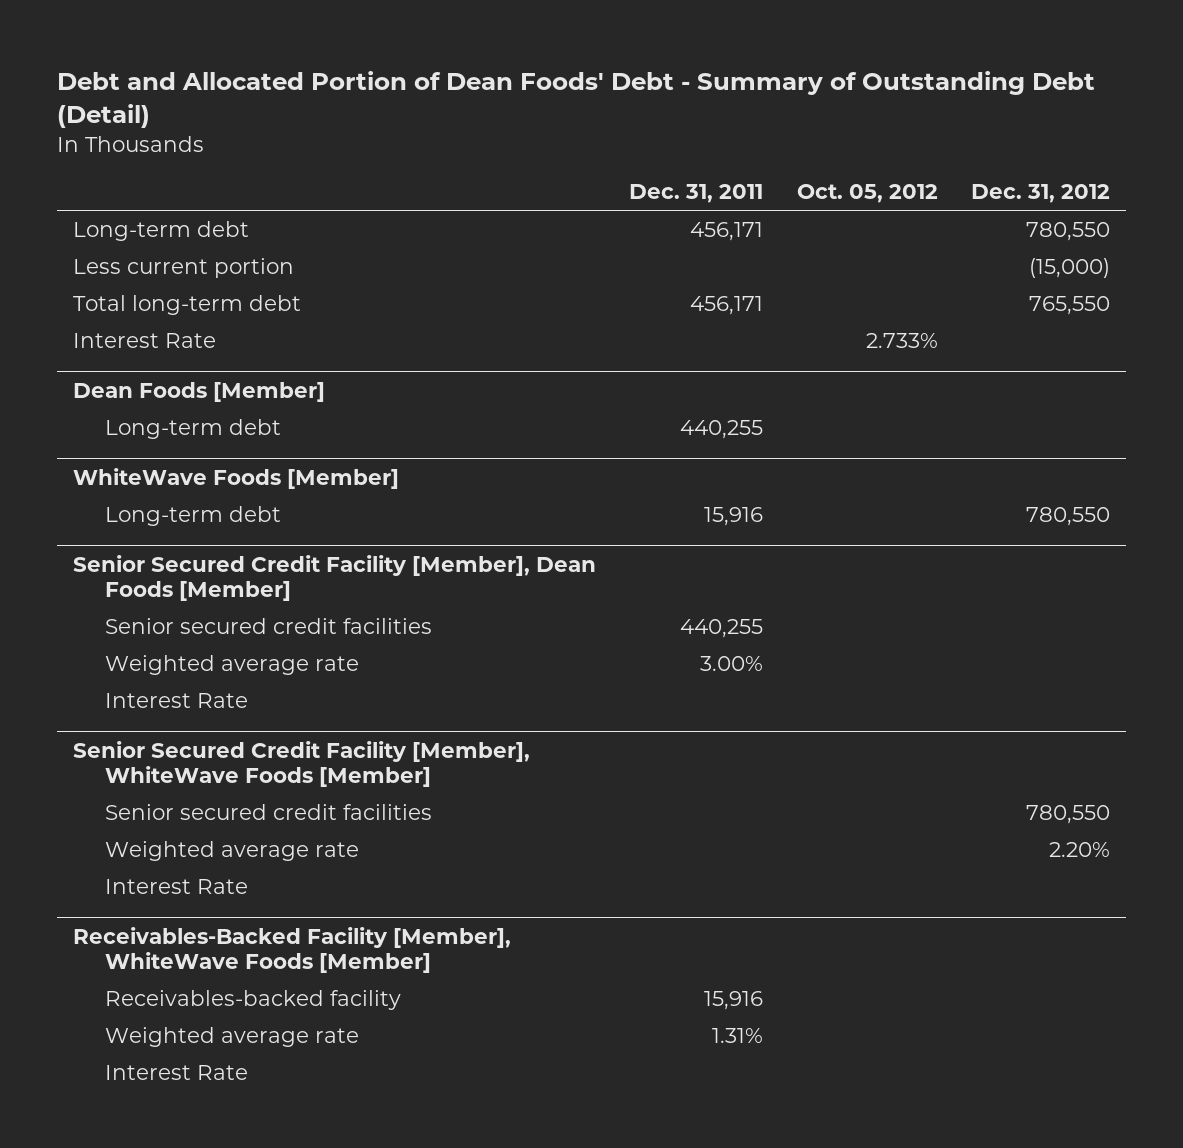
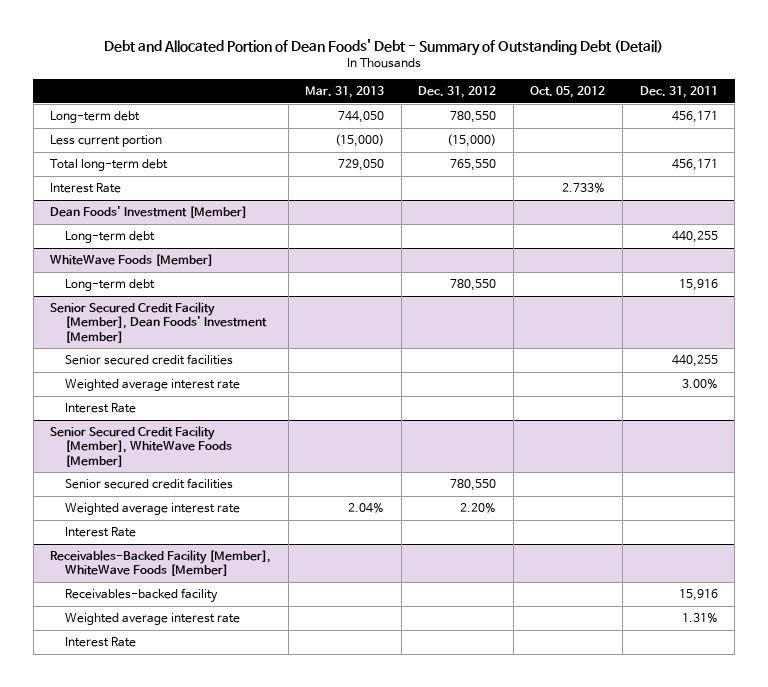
- | Dec. 31, 2011 | Oct. 05, 2012 | Dec. 31, 2012
+ | Mar. 31, 2013 | Dec. 31, 2012 | Oct. 05, 2012 | Dec. 31, 2011
- Dean Foods [Member]
+ Dean Foods' Investment [Member]
- Senior Secured Credit Facility [Member], Dean Foods [Member]
+ Senior Secured Credit Facility [Member], Dean Foods' Investment [Member]
- Weighted average rate | 3.00% | |
+ Weighted average interest rate | | | | 3.00%
@ Senior Secured Credit Facility [Member], WhiteWave Foods [Member]
- Weighted average rate | | | 2.20%
+ Weighted average interest rate | 2.04% | 2.20% | |
@ Receivables-Backed Facility [Member], WhiteWave Foods [Member]
- Weighted average rate | 1.31% | |
+ Weighted average interest rate | | | | 1.31%

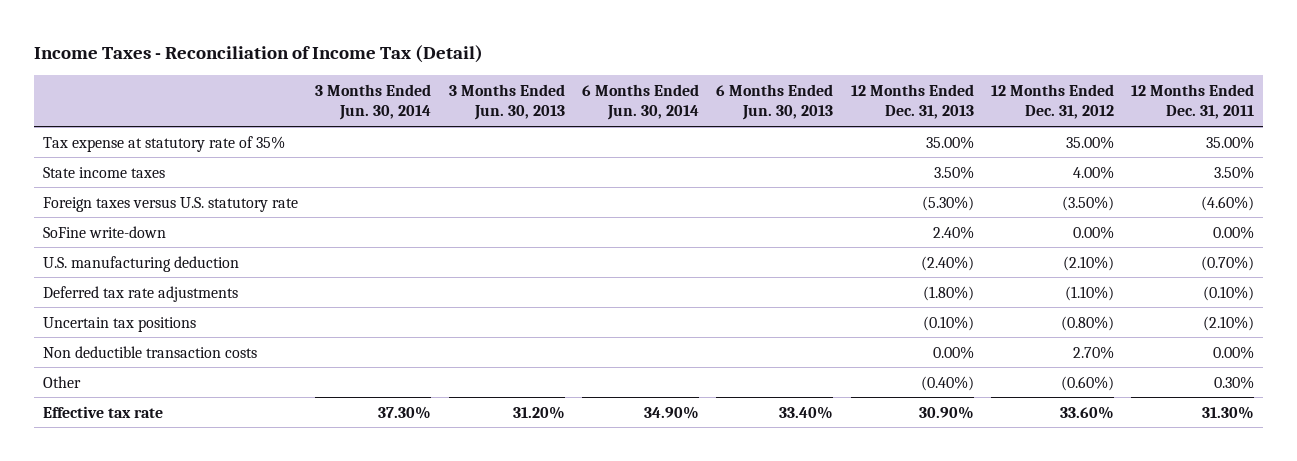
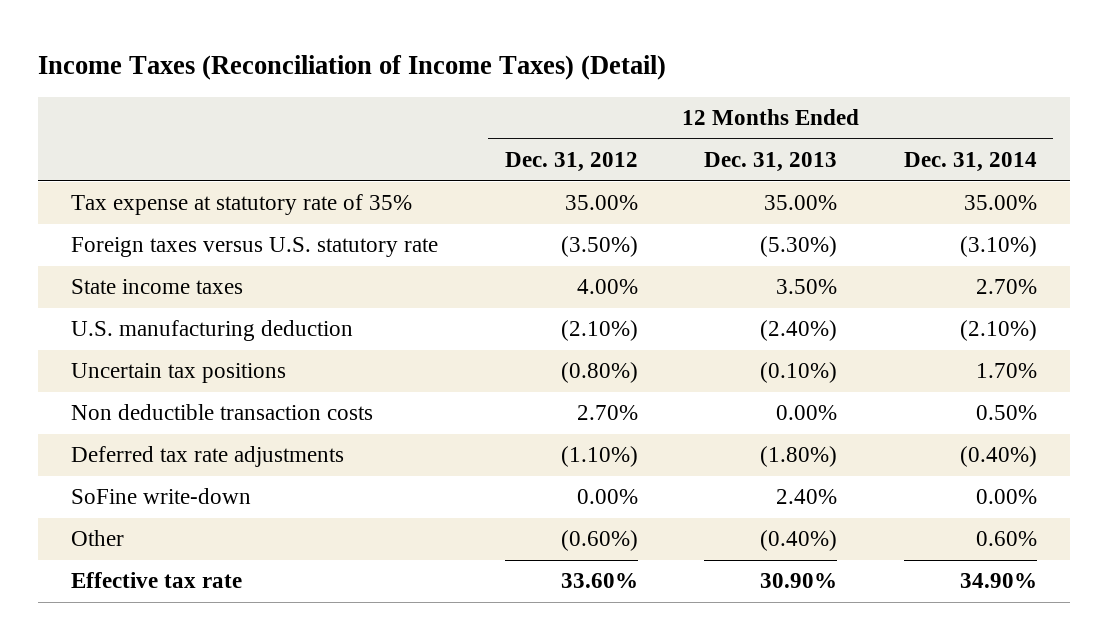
- Income Taxes - Reconciliation of Income Tax (Detail)
+ Income Taxes (Reconciliation of Income Taxes) (Detail)
- | 3 Months Ended Jun. 30, 2014 | 3 Months Ended Jun. 30, 2013 | 6 Months Ended Jun. 30, 2014 | 6 Months Ended Jun. 30, 2013 | 12 Months Ended Dec. 31, 2013 | 12 Months Ended Dec. 31, 2012 | 12 Months Ended Dec. 31, 2011
+ | 12 Months Ended Dec. 31, 2012 | 12 Months Ended Dec. 31, 2013 | 12 Months Ended Dec. 31, 2014
moved down: State income taxes | 4.00% | 3.50% | 2.70%
moved down: Deferred tax rate adjustments | (1.10%) | (1.80%) | (0.40%)
moved down: SoFine write-down | 0.00% | 2.40% | 0.00%

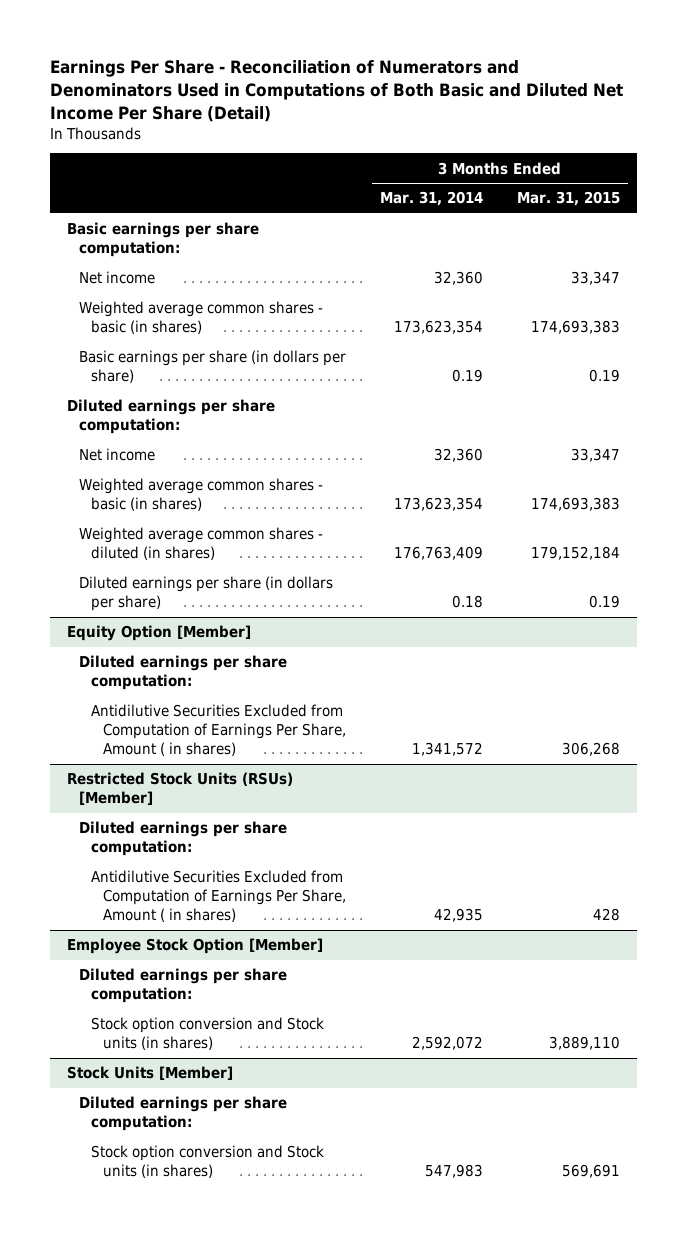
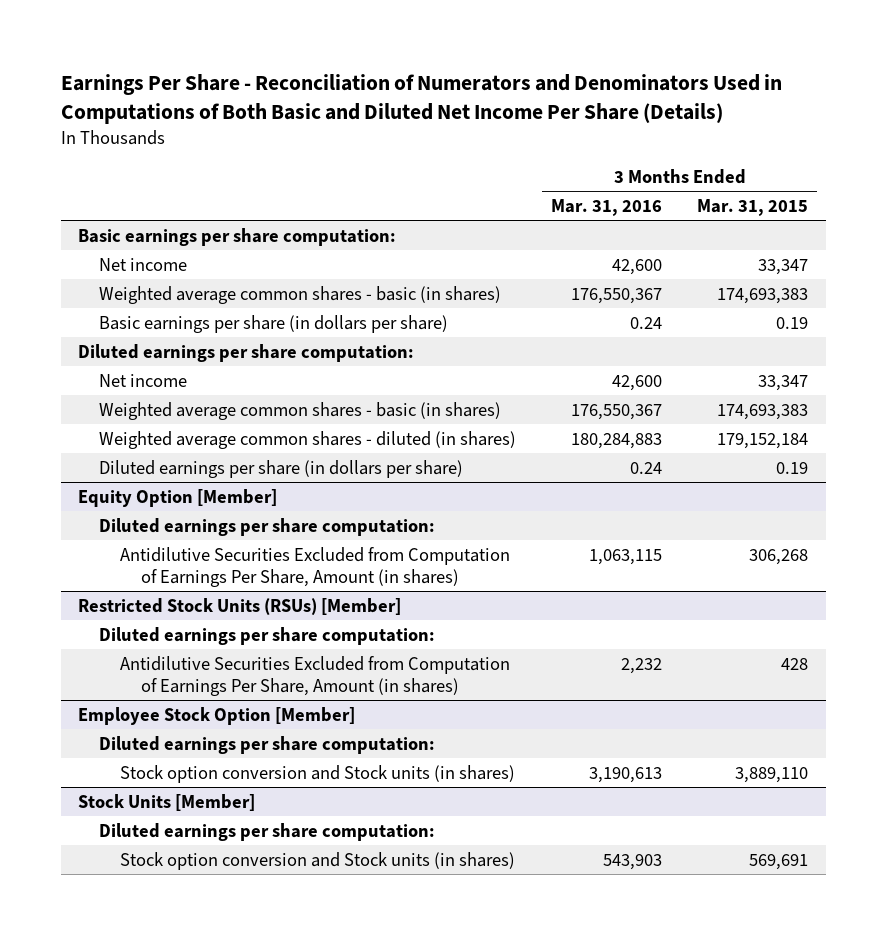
- Earnings Per Share - Reconciliation of Numerators and Denominators Used in Computations of Both Basic and Diluted Net Income Per Share (Detail)
+ Earnings Per Share - Reconciliation of Numerators and Denominators Used in Computations of Both Basic and Diluted Net Income Per Share (Details)
- | 3 Months Ended Mar. 31, 2014 | 3 Months Ended Mar. 31, 2015
+ | 3 Months Ended Mar. 31, 2016 | 3 Months Ended Mar. 31, 2015
@ Equity Option [Member]
- Antidilutive Securities Excluded from Computation of Earnings Per Share, Amount ( in shares) | 1,341,572 | 306,268
+ Antidilutive Securities Excluded from Computation of Earnings Per Share, Amount (in shares) | 1,063,115 | 306,268
@ Restricted Stock Units (RSUs) [Member]
- Antidilutive Securities Excluded from Computation of Earnings Per Share, Amount ( in shares) | 42,935 | 428
+ Antidilutive Securities Excluded from Computation of Earnings Per Share, Amount (in shares) | 2,232 | 428

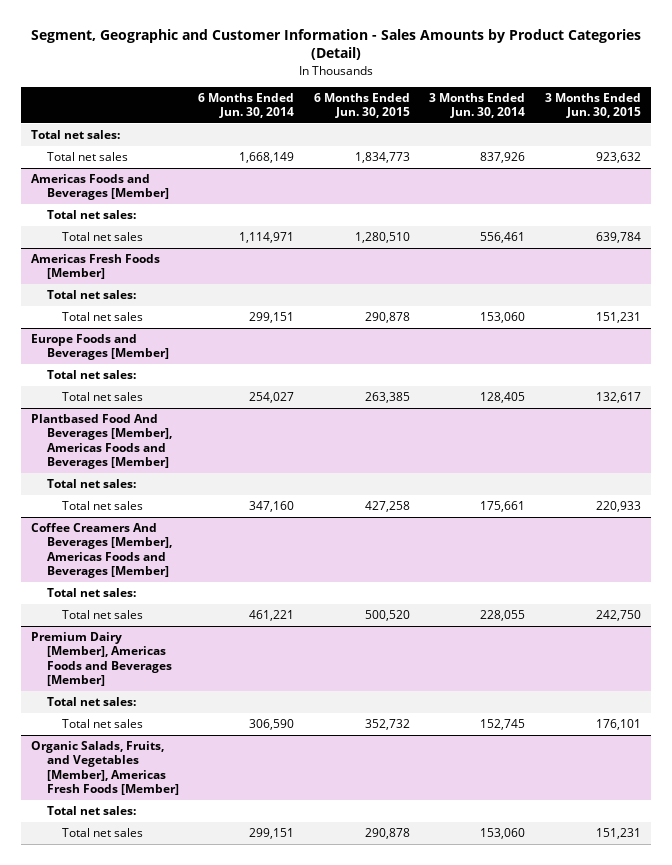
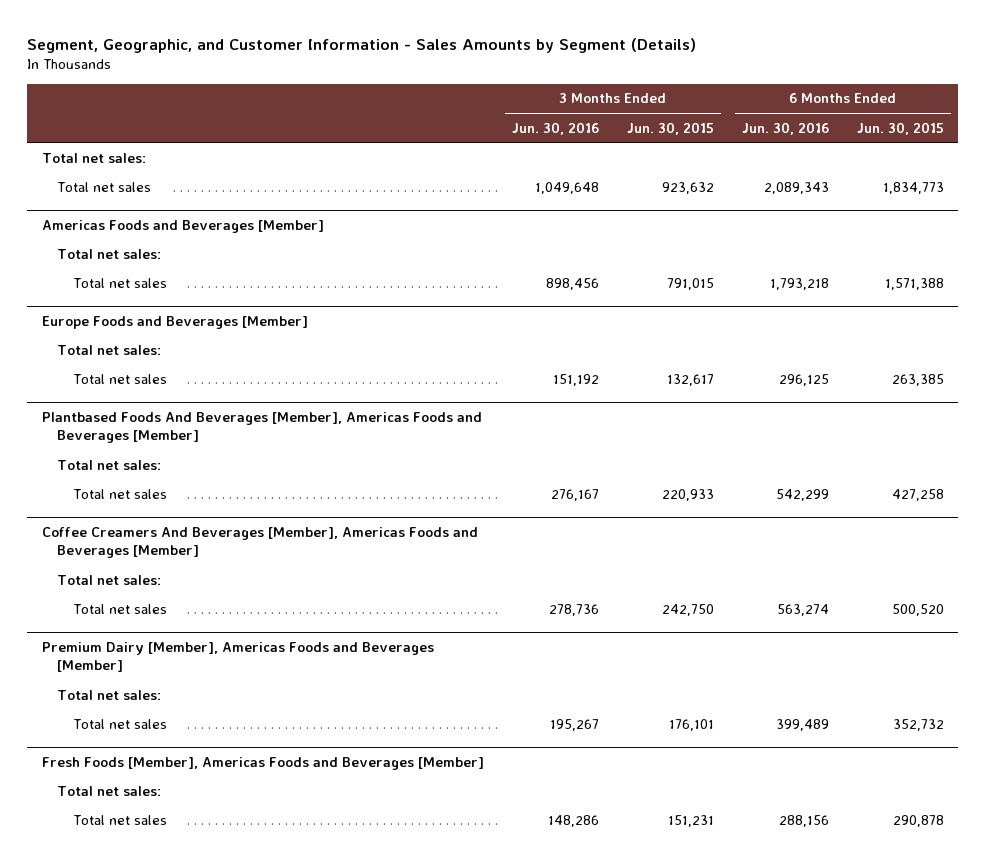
- Segment, Geographic and Customer Information - Sales Amounts by Product Categories (Detail)
+ Segment, Geographic, and Customer Information - Sales Amounts by Segment (Details)
- | 6 Months Ended Jun. 30, 2014 | 6 Months Ended Jun. 30, 2015 | 3 Months Ended Jun. 30, 2014 | 3 Months Ended Jun. 30, 2015
+ | 3 Months Ended Jun. 30, 2016 | 3 Months Ended Jun. 30, 2015 | 6 Months Ended Jun. 30, 2016 | 6 Months Ended Jun. 30, 2015
@ Americas Foods and Beverages [Member]
- Total net sales | 1,114,971 | 1,280,510 | 556,461 | 639,784
- Americas Fresh Foods [Member]
- Total net sales:
- Total net sales | 299,151 | 290,878 | 153,060 | 151,231
@ Americas Foods and Beverages [Member]
+ Total net sales | 898,456 | 791,015 | 1,793,218 | 1,571,388
- Plantbased Food And Beverages [Member], Americas Foods and Beverages [Member]
+ Plantbased Foods And Beverages [Member], Americas Foods and Beverages [Member]
- Organic Salads, Fruits, and Vegetables [Member], Americas Fresh Foods [Member]
+ Fresh Foods [Member], Americas Foods and Beverages [Member]

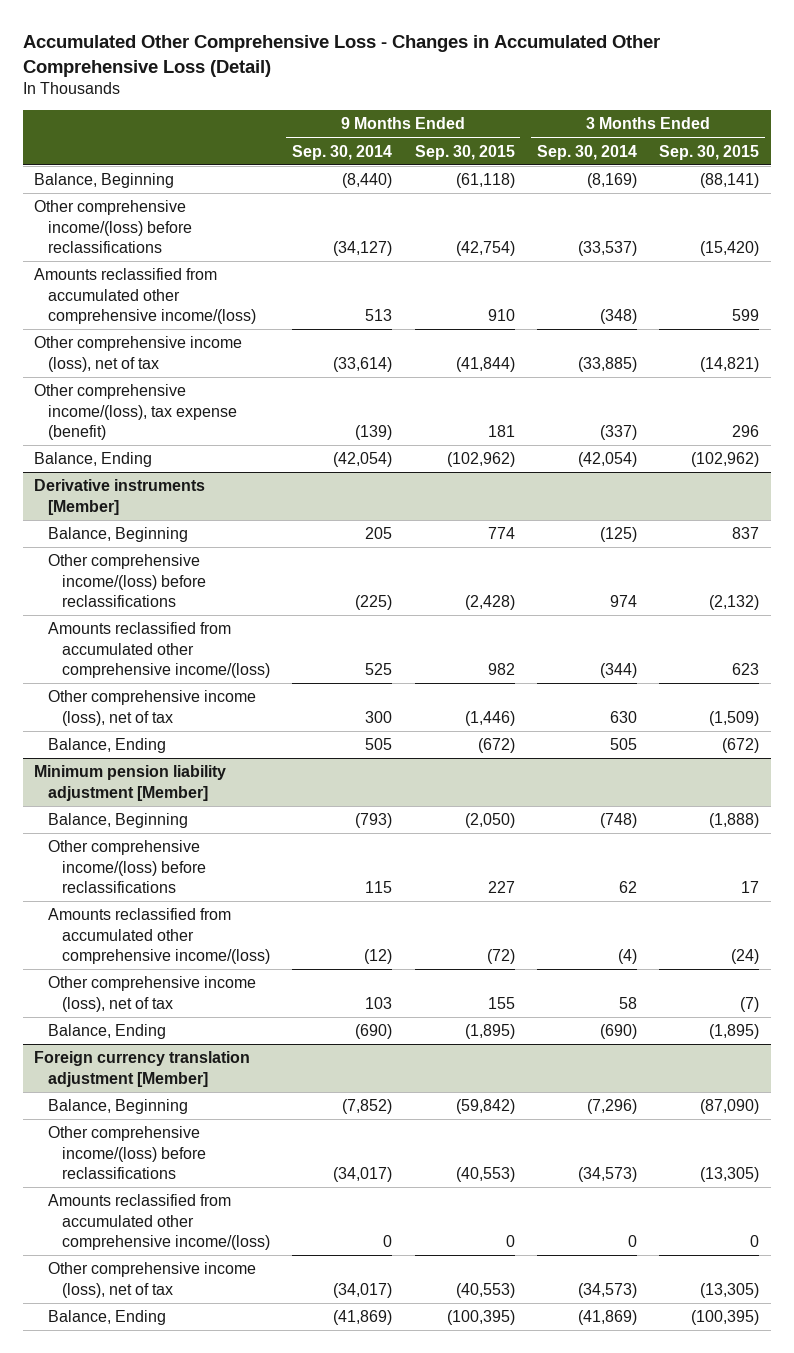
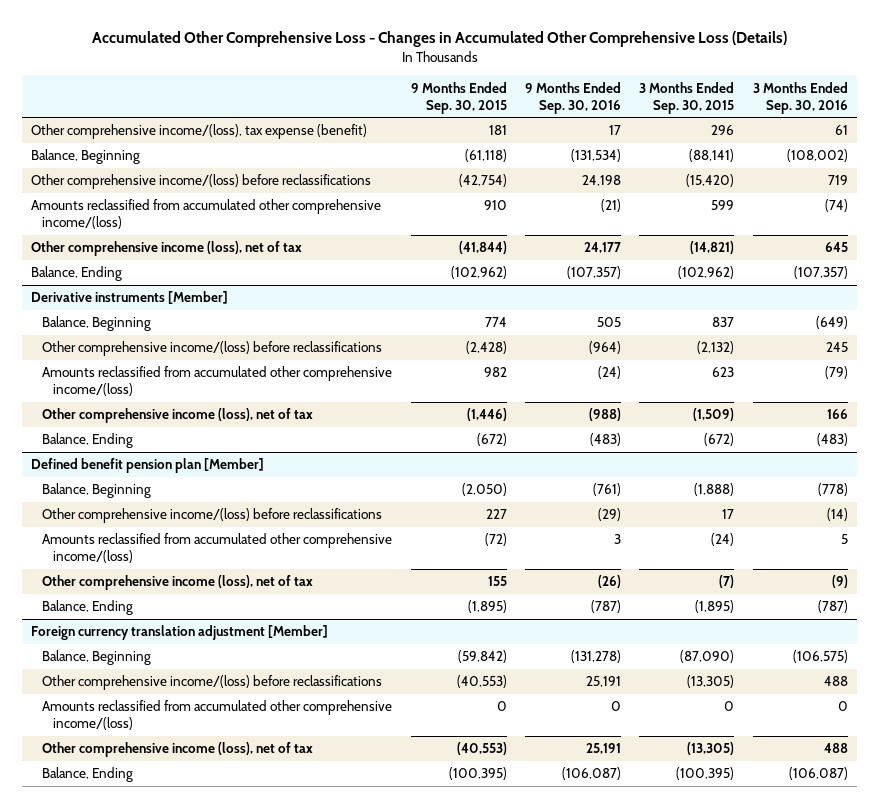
- Accumulated Other Comprehensive Loss - Changes in Accumulated Other Comprehensive Loss (Detail)
+ Accumulated Other Comprehensive Loss - Changes in Accumulated Other Comprehensive Loss (Details)
- | 9 Months Ended Sep. 30, 2014 | 9 Months Ended Sep. 30, 2015 | 3 Months Ended Sep. 30, 2014 | 3 Months Ended Sep. 30, 2015
+ | 9 Months Ended Sep. 30, 2015 | 9 Months Ended Sep. 30, 2016 | 3 Months Ended Sep. 30, 2015 | 3 Months Ended Sep. 30, 2016
moved up: Other comprehensive income/(loss), tax expense (benefit) | 181 | 17 | 296 | 61
- Minimum pension liability adjustment [Member]
+ Defined benefit pension plan [Member]

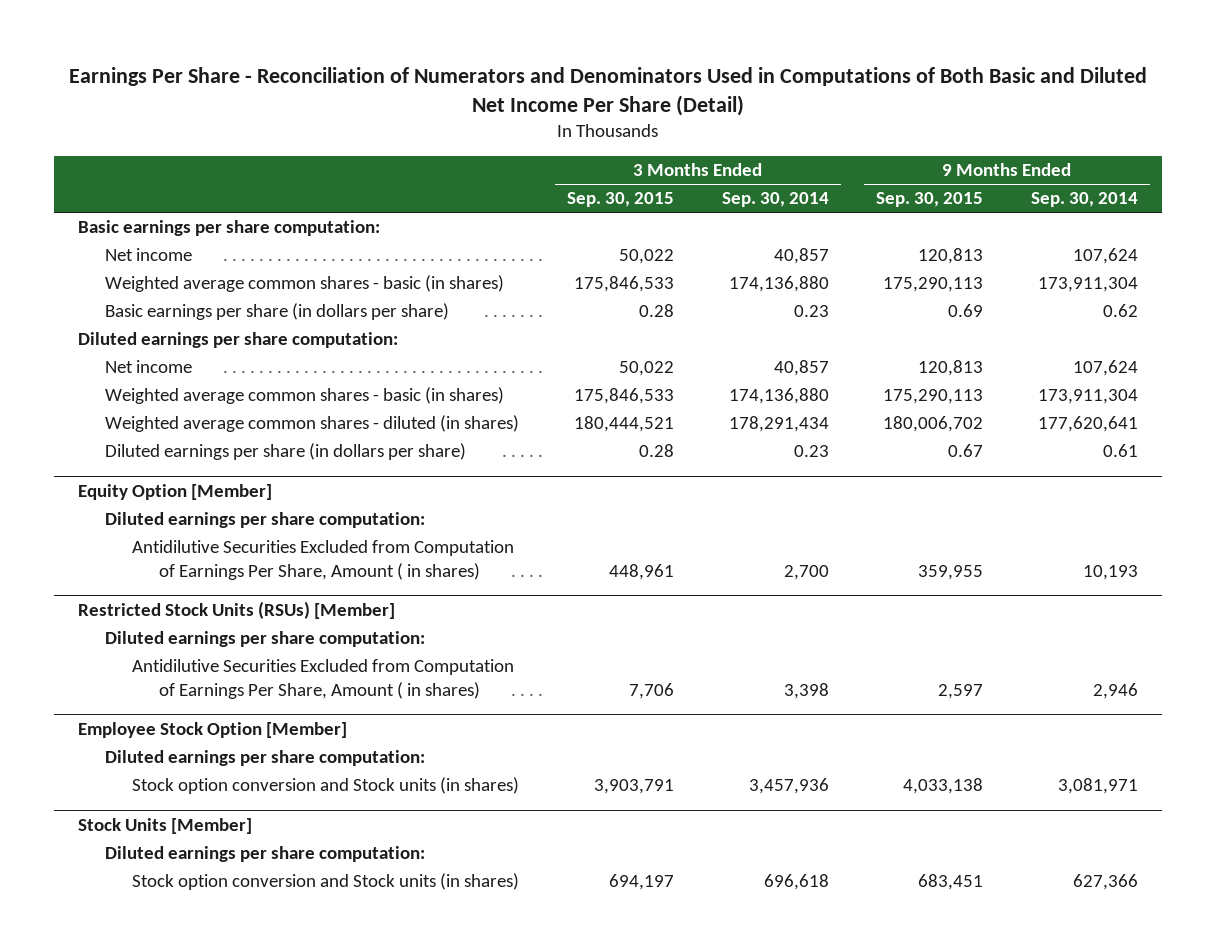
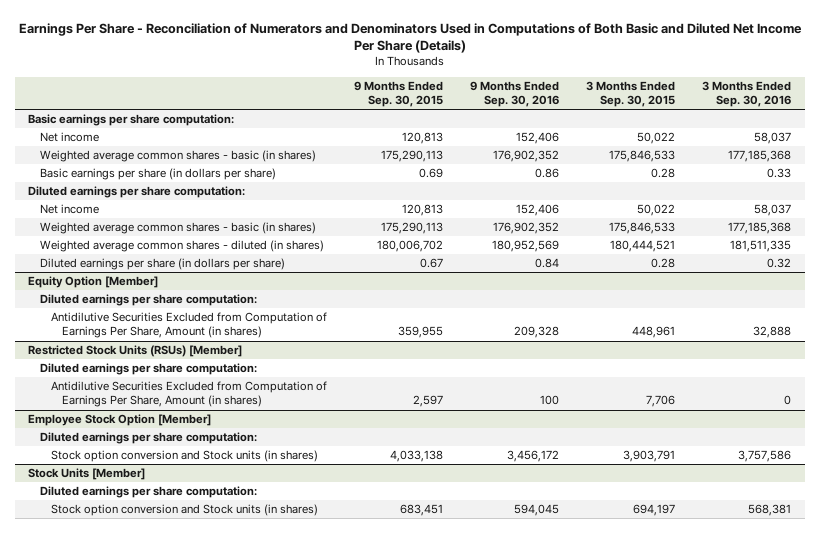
- Earnings Per Share - Reconciliation of Numerators and Denominators Used in Computations of Both Basic and Diluted Net Income Per Share (Detail)
+ Earnings Per Share - Reconciliation of Numerators and Denominators Used in Computations of Both Basic and Diluted Net Income Per Share (Details)
- | 3 Months Ended Sep. 30, 2015 | 3 Months Ended Sep. 30, 2014 | 9 Months Ended Sep. 30, 2015 | 9 Months Ended Sep. 30, 2014
+ | 9 Months Ended Sep. 30, 2015 | 9 Months Ended Sep. 30, 2016 | 3 Months Ended Sep. 30, 2015 | 3 Months Ended Sep. 30, 2016
@ Equity Option [Member]
- Antidilutive Securities Excluded from Computation of Earnings Per Share, Amount ( in shares) | 448,961 | 2,700 | 359,955 | 10,193
+ Antidilutive Securities Excluded from Computation of Earnings Per Share, Amount (in shares) | 359,955 | 209,328 | 448,961 | 32,888
@ Restricted Stock Units (RSUs) [Member]
- Antidilutive Securities Excluded from Computation of Earnings Per Share, Amount ( in shares) | 7,706 | 3,398 | 2,597 | 2,946
+ Antidilutive Securities Excluded from Computation of Earnings Per Share, Amount (in shares) | 2,597 | 100 | 7,706 | 0

